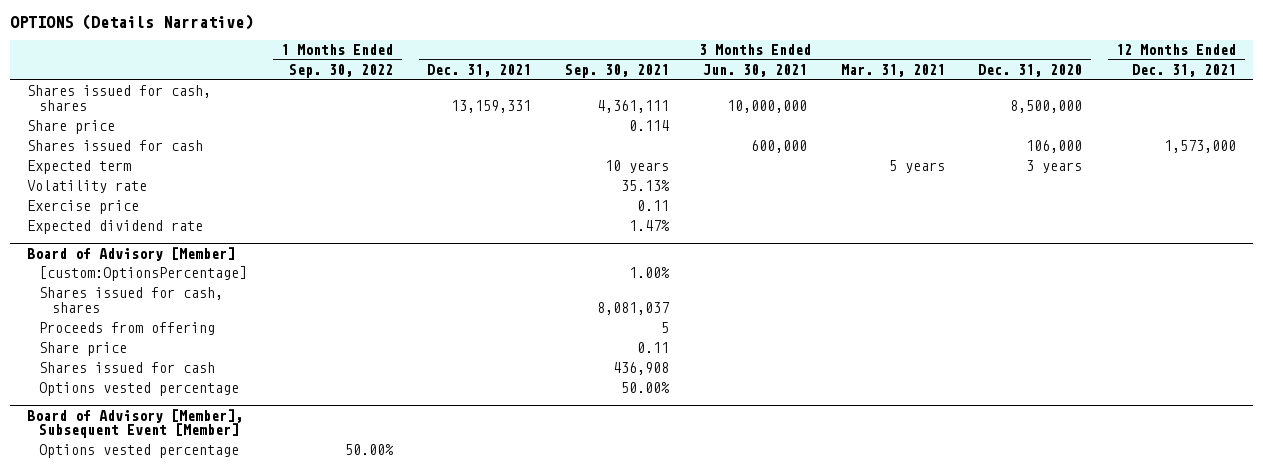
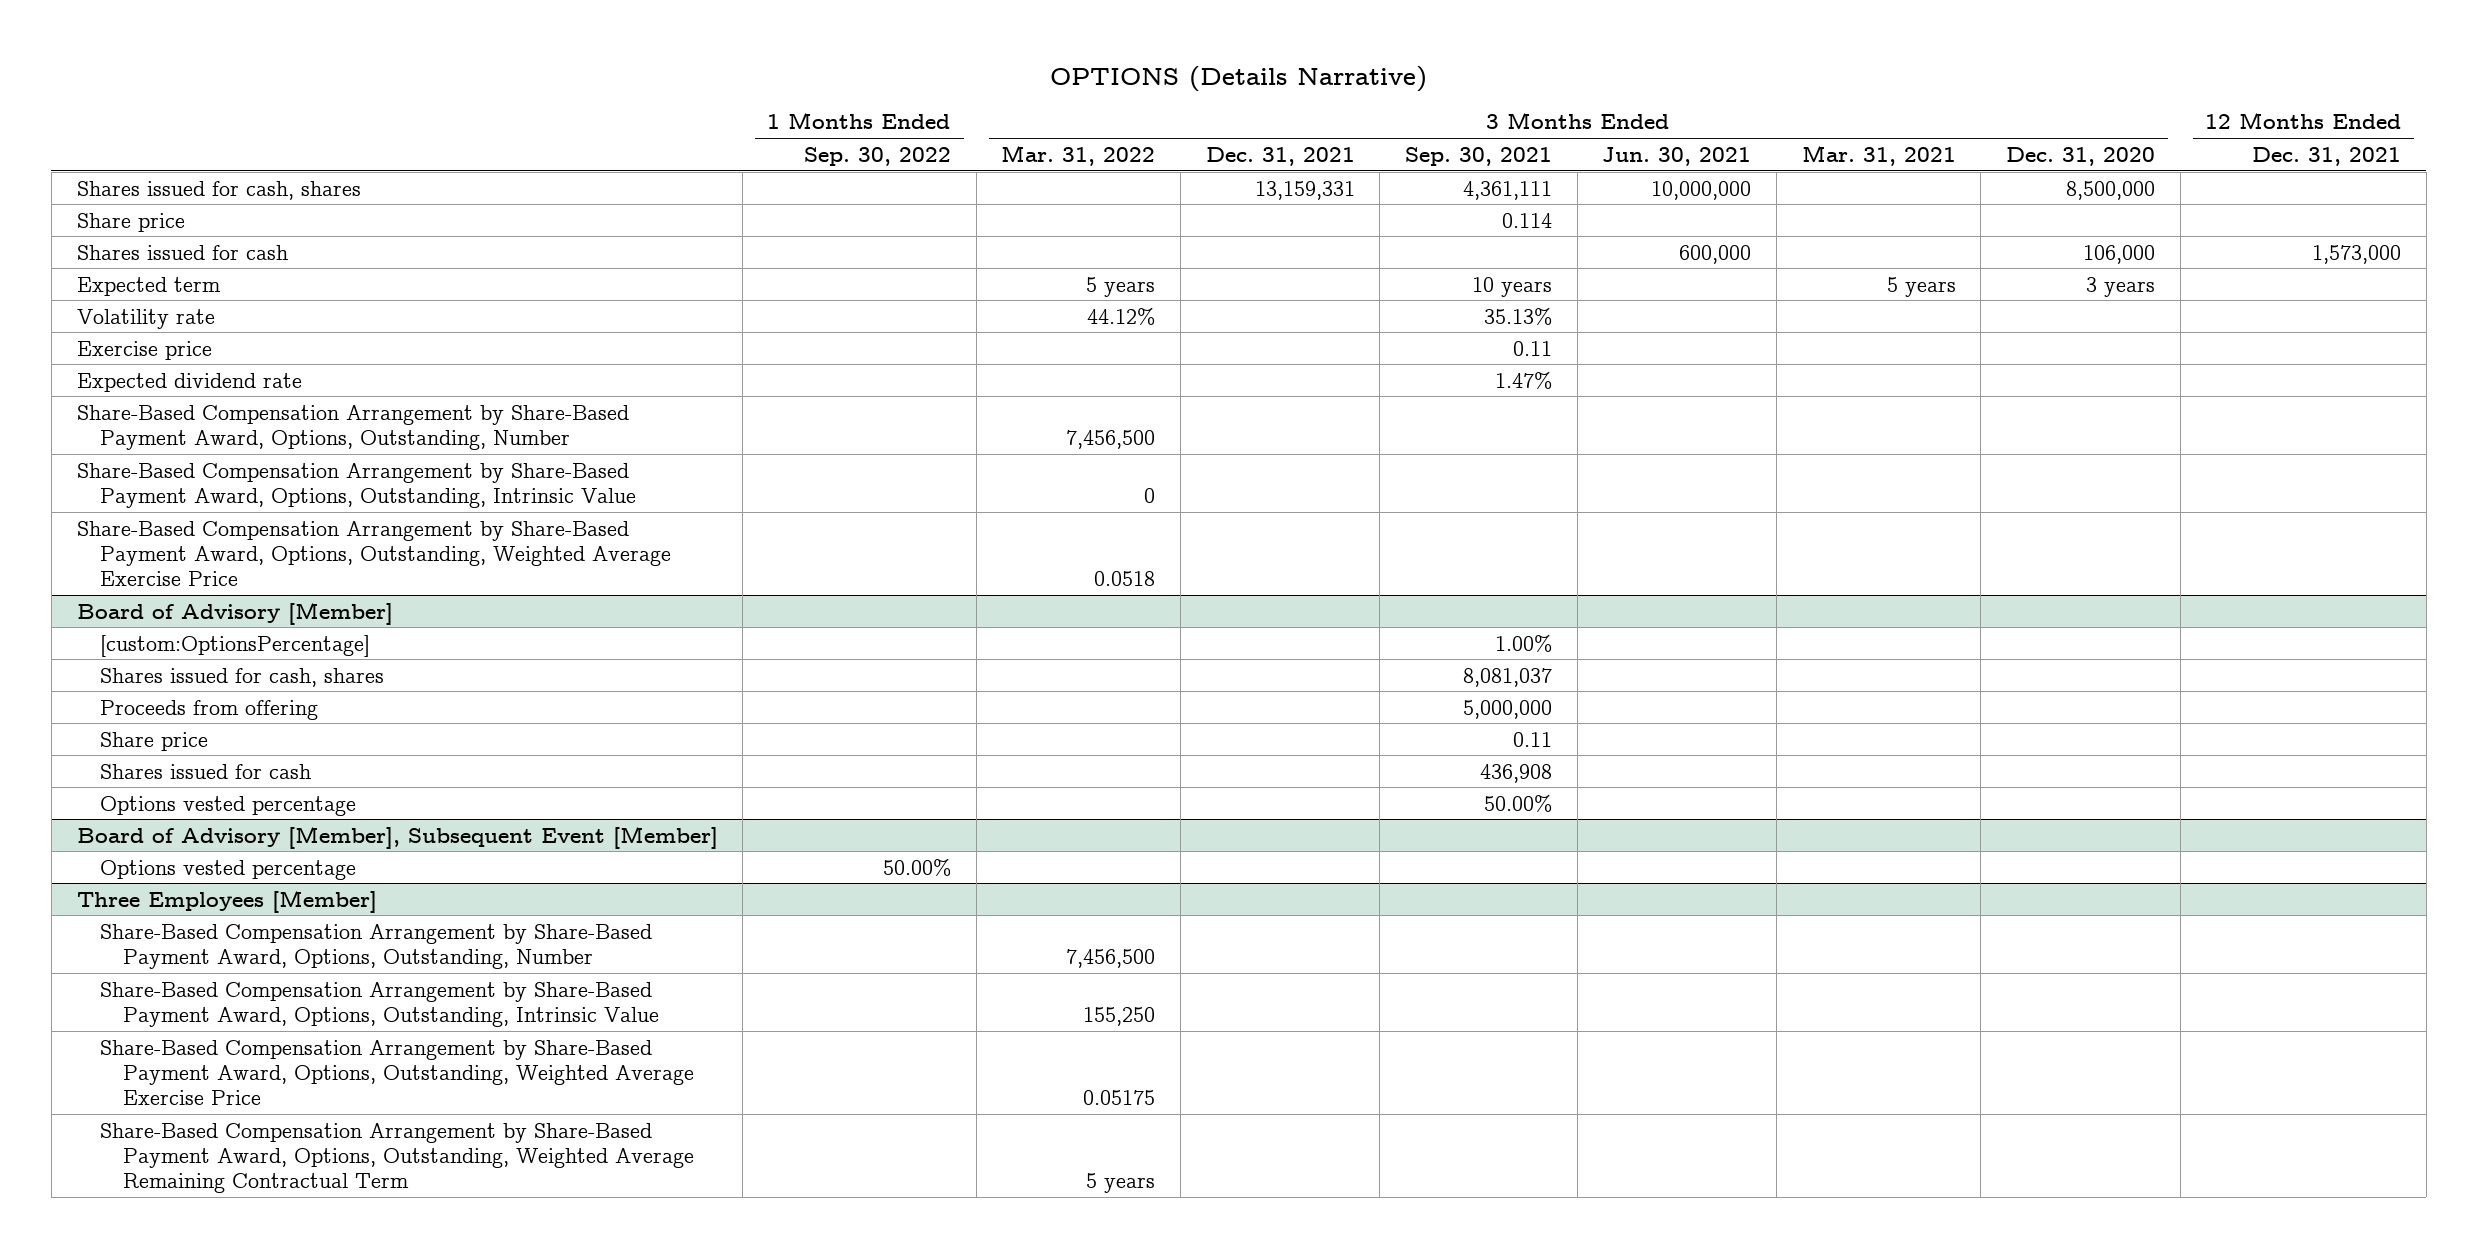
- | 1 Months Ended Sep. 30, 2022 | 3 Months Ended Dec. 31, 2021 | 3 Months Ended Sep. 30, 2021 | 3 Months Ended Jun. 30, 2021 | 3 Months Ended Mar. 31, 2021 | 3 Months Ended Dec. 31, 2020 | 12 Months Ended Dec. 31, 2021
+ | 1 Months Ended Sep. 30, 2022 | 3 Months Ended Mar. 31, 2022 | 3 Months Ended Dec. 31, 2021 | 3 Months Ended Sep. 30, 2021 | 3 Months Ended Jun. 30, 2021 | 3 Months Ended Mar. 31, 2021 | 3 Months Ended Dec. 31, 2020 | 12 Months Ended Dec. 31, 2021
+ Share-Based Compensation Arrangement by Share-Based Payment Award, Options, Outstanding, Number | | 7,456,500 | | | | | |
+ Share-Based Compensation Arrangement by Share-Based Payment Award, Options, Outstanding, Intrinsic Value | | 0 | | | | | |
+ Share-Based Compensation Arrangement by Share-Based Payment Award, Options, Outstanding, Weighted Average Exercise Price | | 0.0518 | | | | | |
@ Board of Advisory [Member]
- Proceeds from offering | | | 5 | | | |
+ Proceeds from offering | | | | 5,000,000 | | | |
+ Three Employees [Member]
+ Share-Based Compensation Arrangement by Share-Based Payment Award, Options, Outstanding, Number | | 7,456,500 | | | | | |
+ Share-Based Compensation Arrangement by Share-Based Payment Award, Options, Outstanding, Intrinsic Value | | 155,250 | | | | | |
+ Share-Based Compensation Arrangement by Share-Based Payment Award, Options, Outstanding, Weighted Average Exercise Price | | 0.05175 | | | | | |
+ Share-Based Compensation Arrangement by Share-Based Payment Award, Options, Outstanding, Weighted Average Remaining Contractual Term | | 5 years | | | | | |

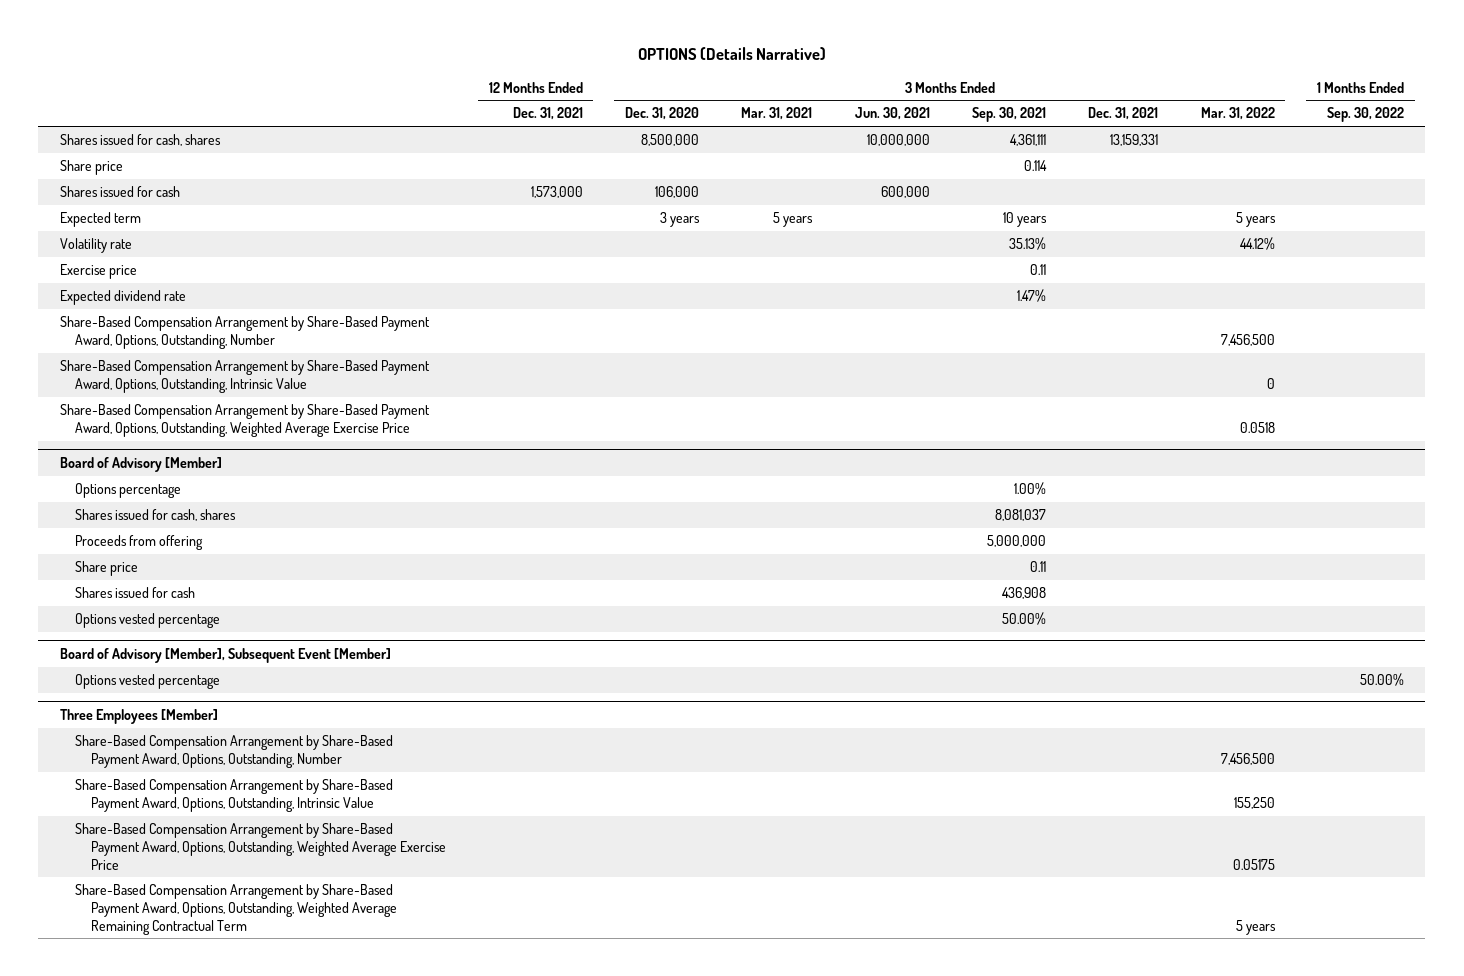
- | 1 Months Ended Sep. 30, 2022 | 3 Months Ended Mar. 31, 2022 | 3 Months Ended Dec. 31, 2021 | 3 Months Ended Sep. 30, 2021 | 3 Months Ended Jun. 30, 2021 | 3 Months Ended Mar. 31, 2021 | 3 Months Ended Dec. 31, 2020 | 12 Months Ended Dec. 31, 2021
+ | 12 Months Ended Dec. 31, 2021 | 3 Months Ended Dec. 31, 2020 | 3 Months Ended Mar. 31, 2021 | 3 Months Ended Jun. 30, 2021 | 3 Months Ended Sep. 30, 2021 | 3 Months Ended Dec. 31, 2021 | 3 Months Ended Mar. 31, 2022 | 1 Months Ended Sep. 30, 2022
@ Board of Advisory [Member]
- [custom:OptionsPercentage] | | | | 1.00% | | | |
+ Options percentage | | | | | 1.00% | | |

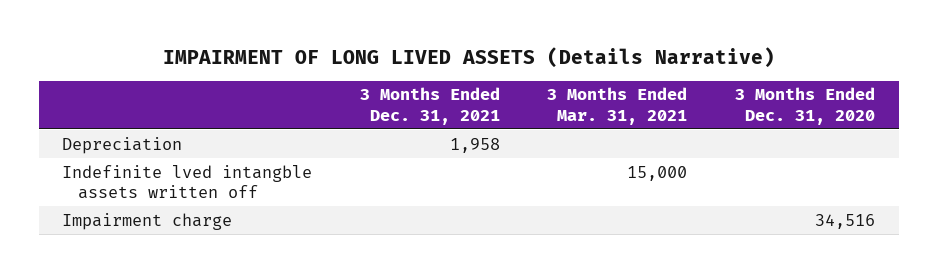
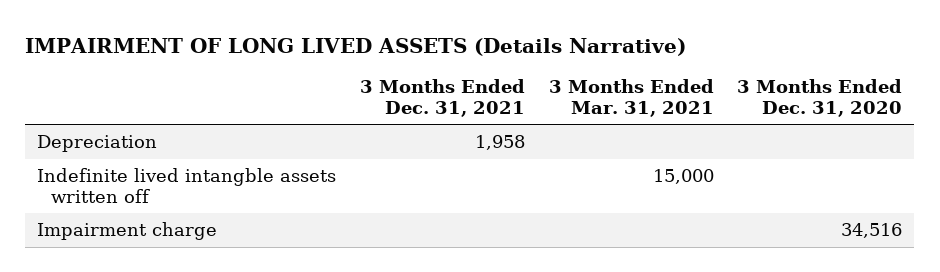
- Indefinite lved intangble assets written off | | 15,000 |
+ Indefinite lived intangble assets written off | | 15,000 |

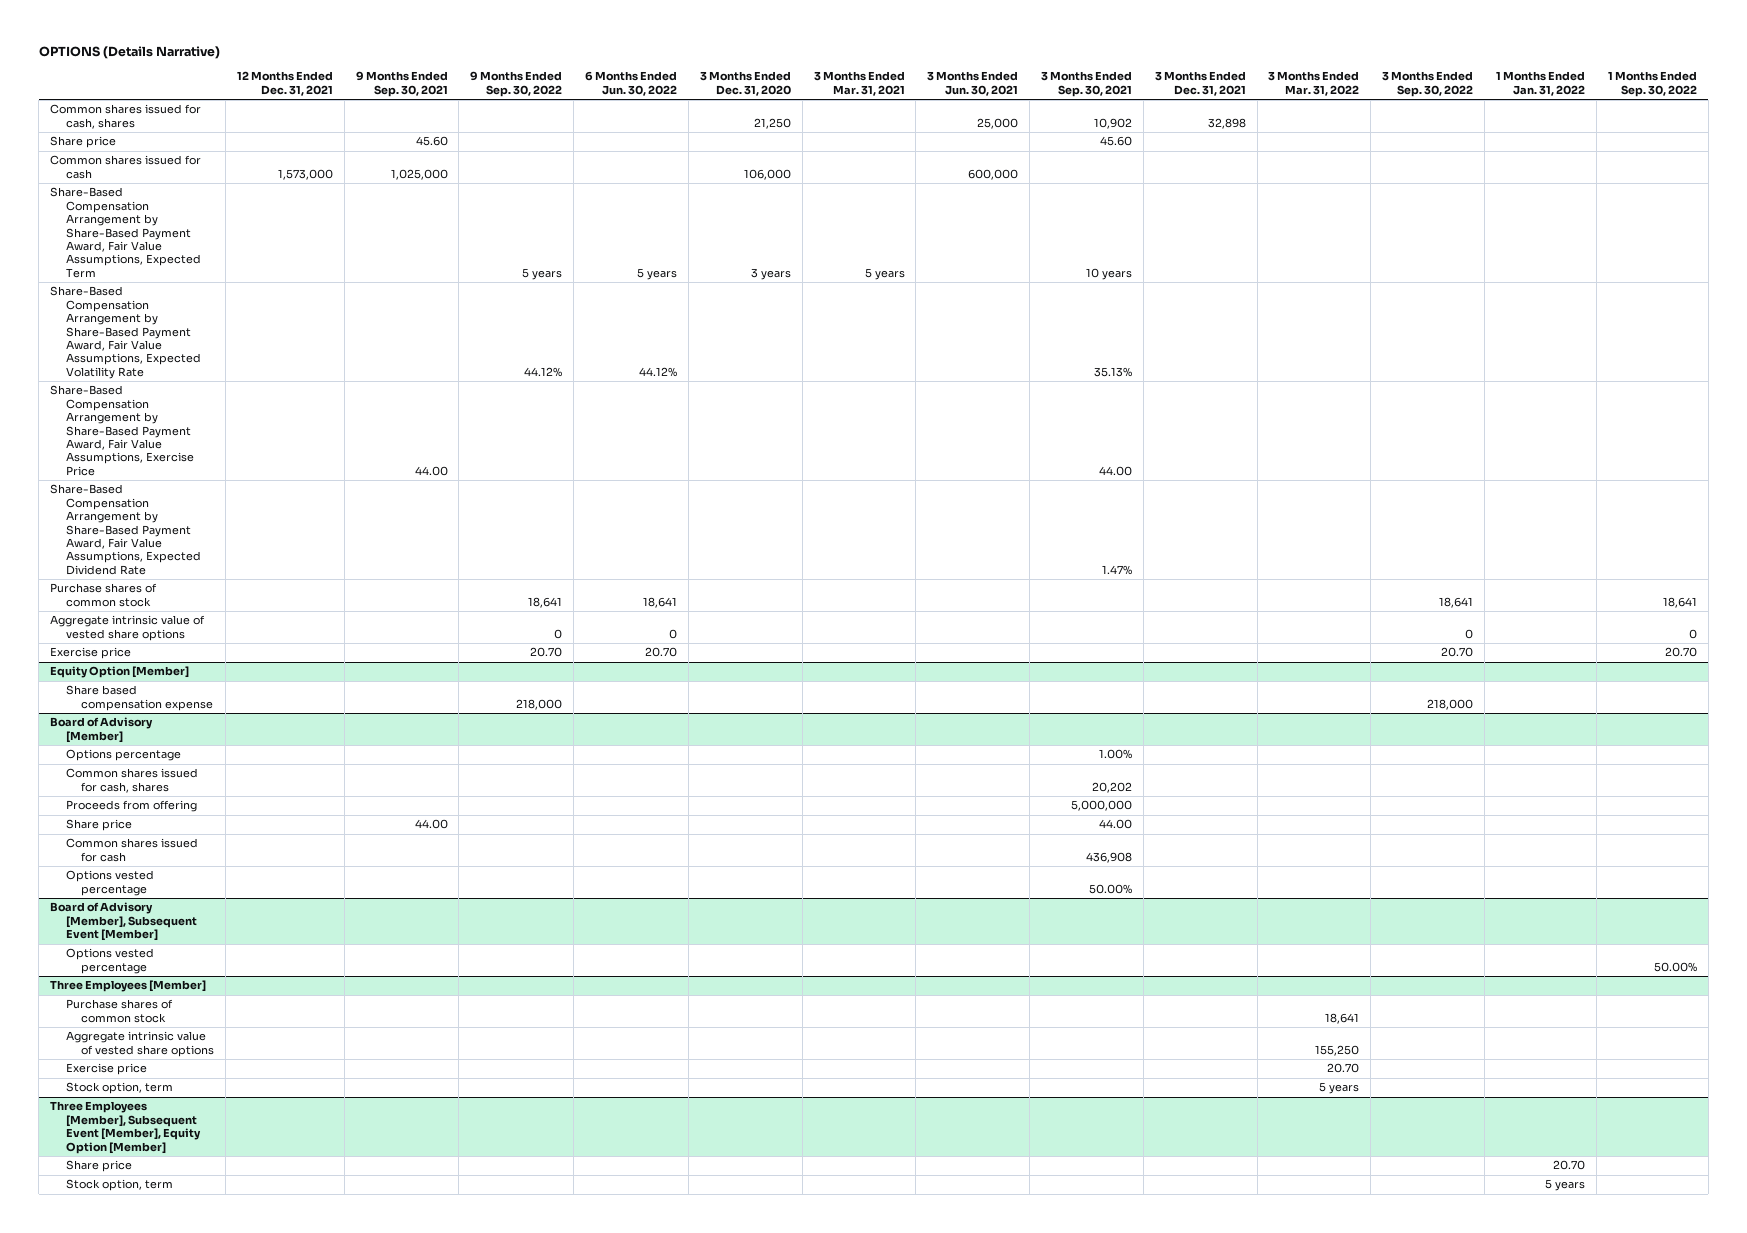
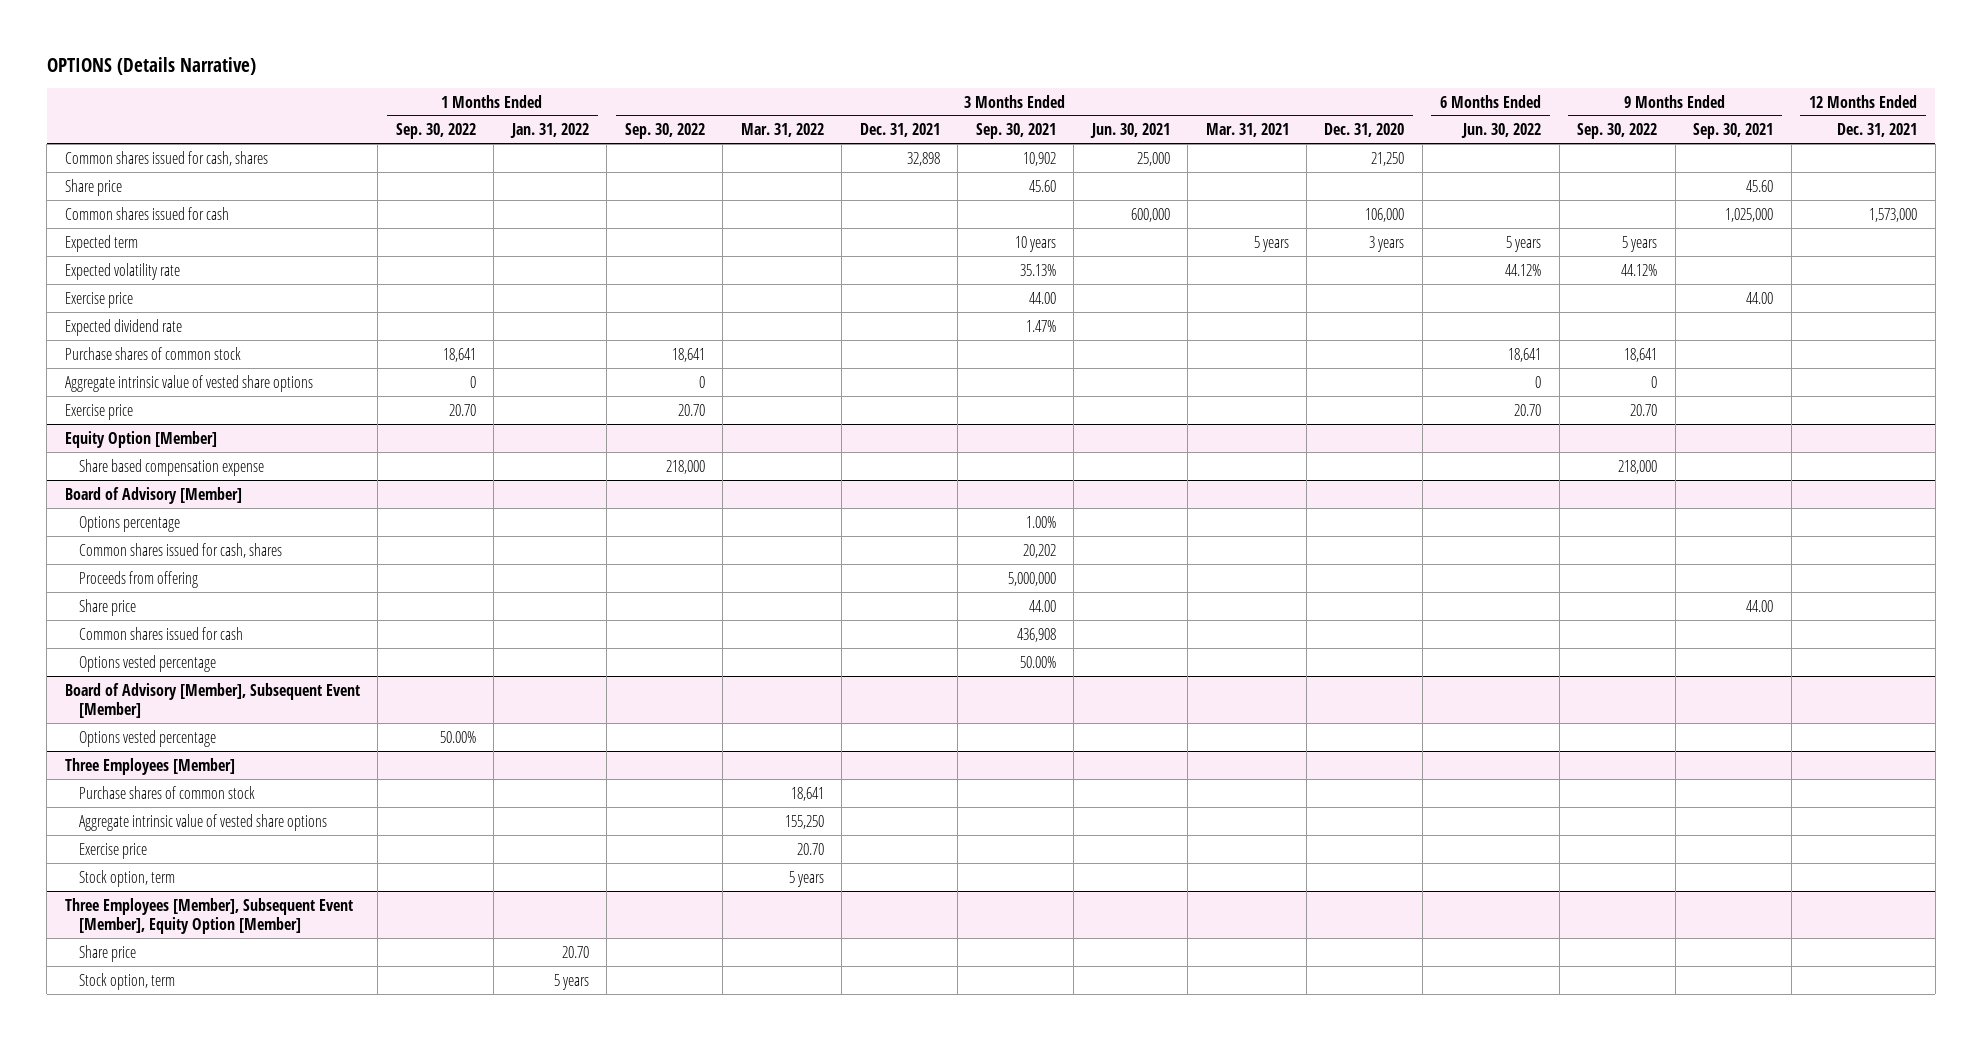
- | 12 Months Ended Dec. 31, 2021 | 9 Months Ended Sep. 30, 2021 | 9 Months Ended Sep. 30, 2022 | 6 Months Ended Jun. 30, 2022 | 3 Months Ended Dec. 31, 2020 | 3 Months Ended Mar. 31, 2021 | 3 Months Ended Jun. 30, 2021 | 3 Months Ended Sep. 30, 2021 | 3 Months Ended Dec. 31, 2021 | 3 Months Ended Mar. 31, 2022 | 3 Months Ended Sep. 30, 2022 | 1 Months Ended Jan. 31, 2022 | 1 Months Ended Sep. 30, 2022
+ | 1 Months Ended Sep. 30, 2022 | 1 Months Ended Jan. 31, 2022 | 3 Months Ended Sep. 30, 2022 | 3 Months Ended Mar. 31, 2022 | 3 Months Ended Dec. 31, 2021 | 3 Months Ended Sep. 30, 2021 | 3 Months Ended Jun. 30, 2021 | 3 Months Ended Mar. 31, 2021 | 3 Months Ended Dec. 31, 2020 | 6 Months Ended Jun. 30, 2022 | 9 Months Ended Sep. 30, 2022 | 9 Months Ended Sep. 30, 2021 | 12 Months Ended Dec. 31, 2021
- Share-Based Compensation Arrangement by Share-Based Payment Award, Fair Value Assumptions, Expected Term | | | 5 years | 5 years | 3 years | 5 years | | 10 years | | | | |
- Share-Based Compensation Arrangement by Share-Based Payment Award, Fair Value Assumptions, Expected Volatility Rate | | | 44.12% | 44.12% | | | | 35.13% | | | | |
- Share-Based Compensation Arrangement by Share-Based Payment Award, Fair Value Assumptions, Exercise Price | | 44.00 | | | | | | 44.00 | | | | |
- Share-Based Compensation Arrangement by Share-Based Payment Award, Fair Value Assumptions, Expected Dividend Rate | | | | | | | | 1.47% | | | | |
+ Expected term | | | | | | 10 years | | 5 years | 3 years | 5 years | 5 years | |
+ Expected volatility rate | | | | | | 35.13% | | | | 44.12% | 44.12% | |
+ Exercise price | | | | | | 44.00 | | | | | | 44.00 |
+ Expected dividend rate | | | | | | 1.47% | | | | | | |

